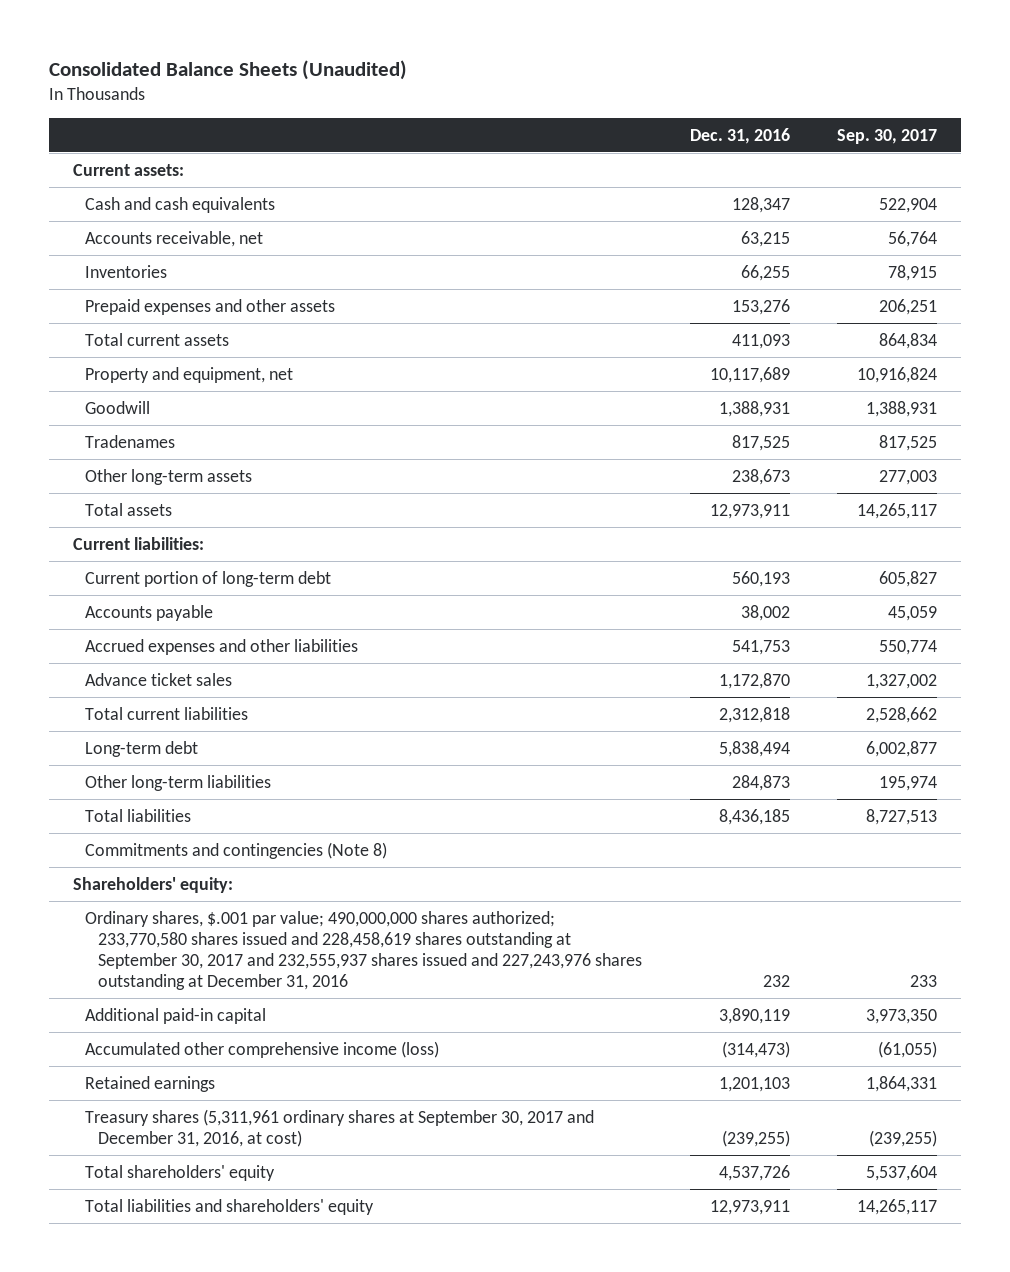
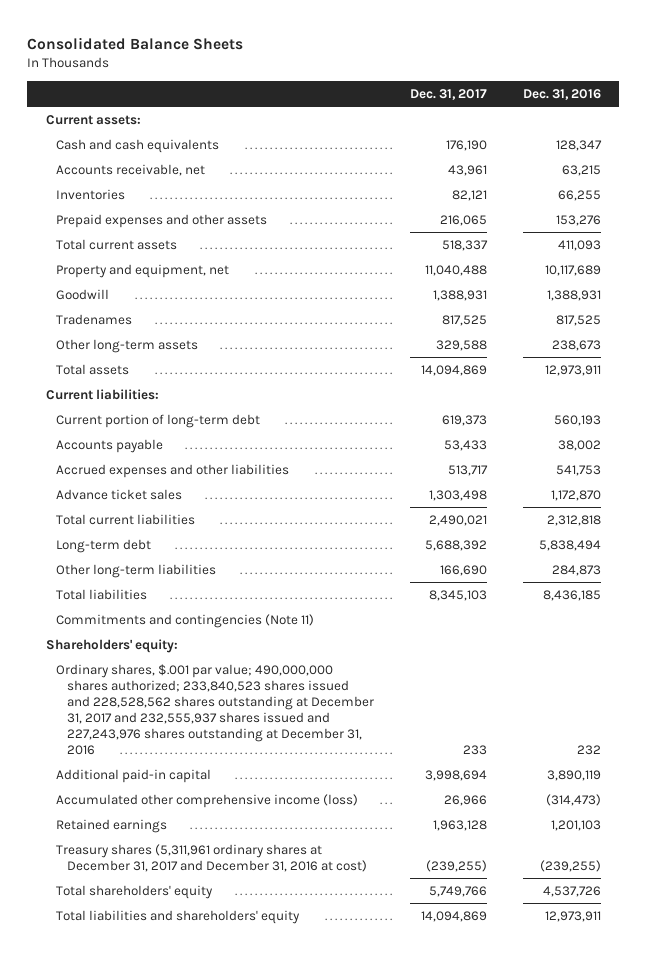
- Consolidated Balance Sheets (Unaudited)
+ Consolidated Balance Sheets
- | Dec. 31, 2016 | Sep. 30, 2017
+ | Dec. 31, 2017 | Dec. 31, 2016
- Commitments and contingencies (Note 8)
+ Commitments and contingencies (Note 11)
- Ordinary shares, $.001 par value; 490,000,000 shares authorized; 233,770,580 shares issued and 228,458,619 shares outstanding at September 30, 2017 and 232,555,937 shares issued and 227,243,976 shares outstanding at December 31, 2016 | 232 | 233
+ Ordinary shares, $.001 par value; 490,000,000 shares authorized; 233,840,523 shares issued and 228,528,562 shares outstanding at December 31, 2017 and 232,555,937 shares issued and 227,243,976 shares outstanding at December 31, 2016 | 233 | 232
- Treasury shares (5,311,961 ordinary shares at September 30, 2017 and December 31, 2016, at cost) | (239,255) | (239,255)
+ Treasury shares (5,311,961 ordinary shares at December 31, 2017 and December 31, 2016 at cost) | (239,255) | (239,255)

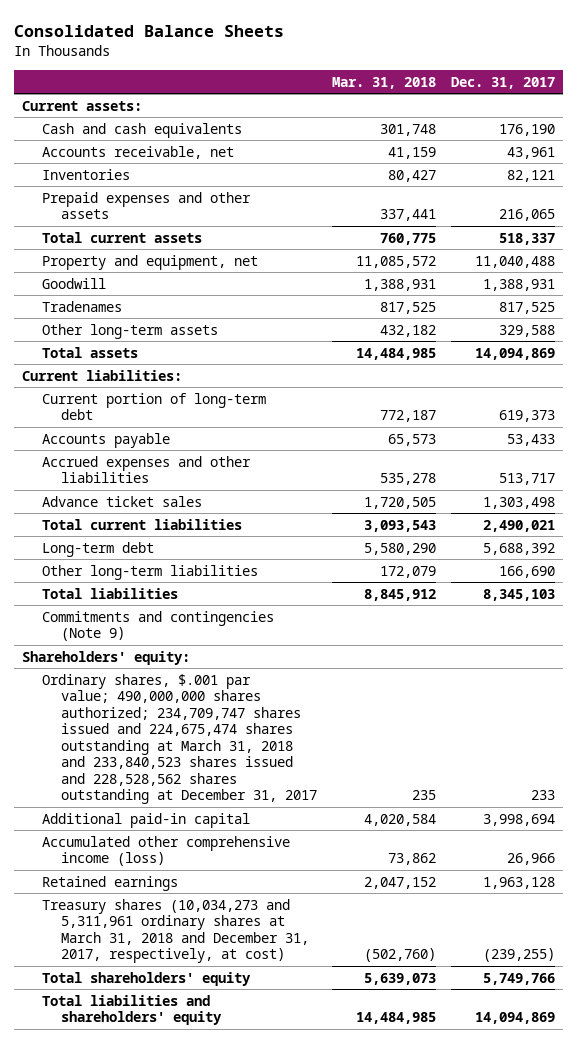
- | Dec. 31, 2017 | Dec. 31, 2016
+ | Mar. 31, 2018 | Dec. 31, 2017
- Commitments and contingencies (Note 11)
+ Commitments and contingencies (Note 9)
- Ordinary shares, $.001 par value; 490,000,000 shares authorized; 233,840,523 shares issued and 228,528,562 shares outstanding at December 31, 2017 and 232,555,937 shares issued and 227,243,976 shares outstanding at December 31, 2016 | 233 | 232
+ Ordinary shares, $.001 par value; 490,000,000 shares authorized; 234,709,747 shares issued and 224,675,474 shares outstanding at March 31, 2018 and 233,840,523 shares issued and 228,528,562 shares outstanding at December 31, 2017 | 235 | 233
- Treasury shares (5,311,961 ordinary shares at December 31, 2017 and December 31, 2016 at cost) | (239,255) | (239,255)
+ Treasury shares (10,034,273 and 5,311,961 ordinary shares at March 31, 2018 and December 31, 2017, respectively, at cost) | (502,760) | (239,255)

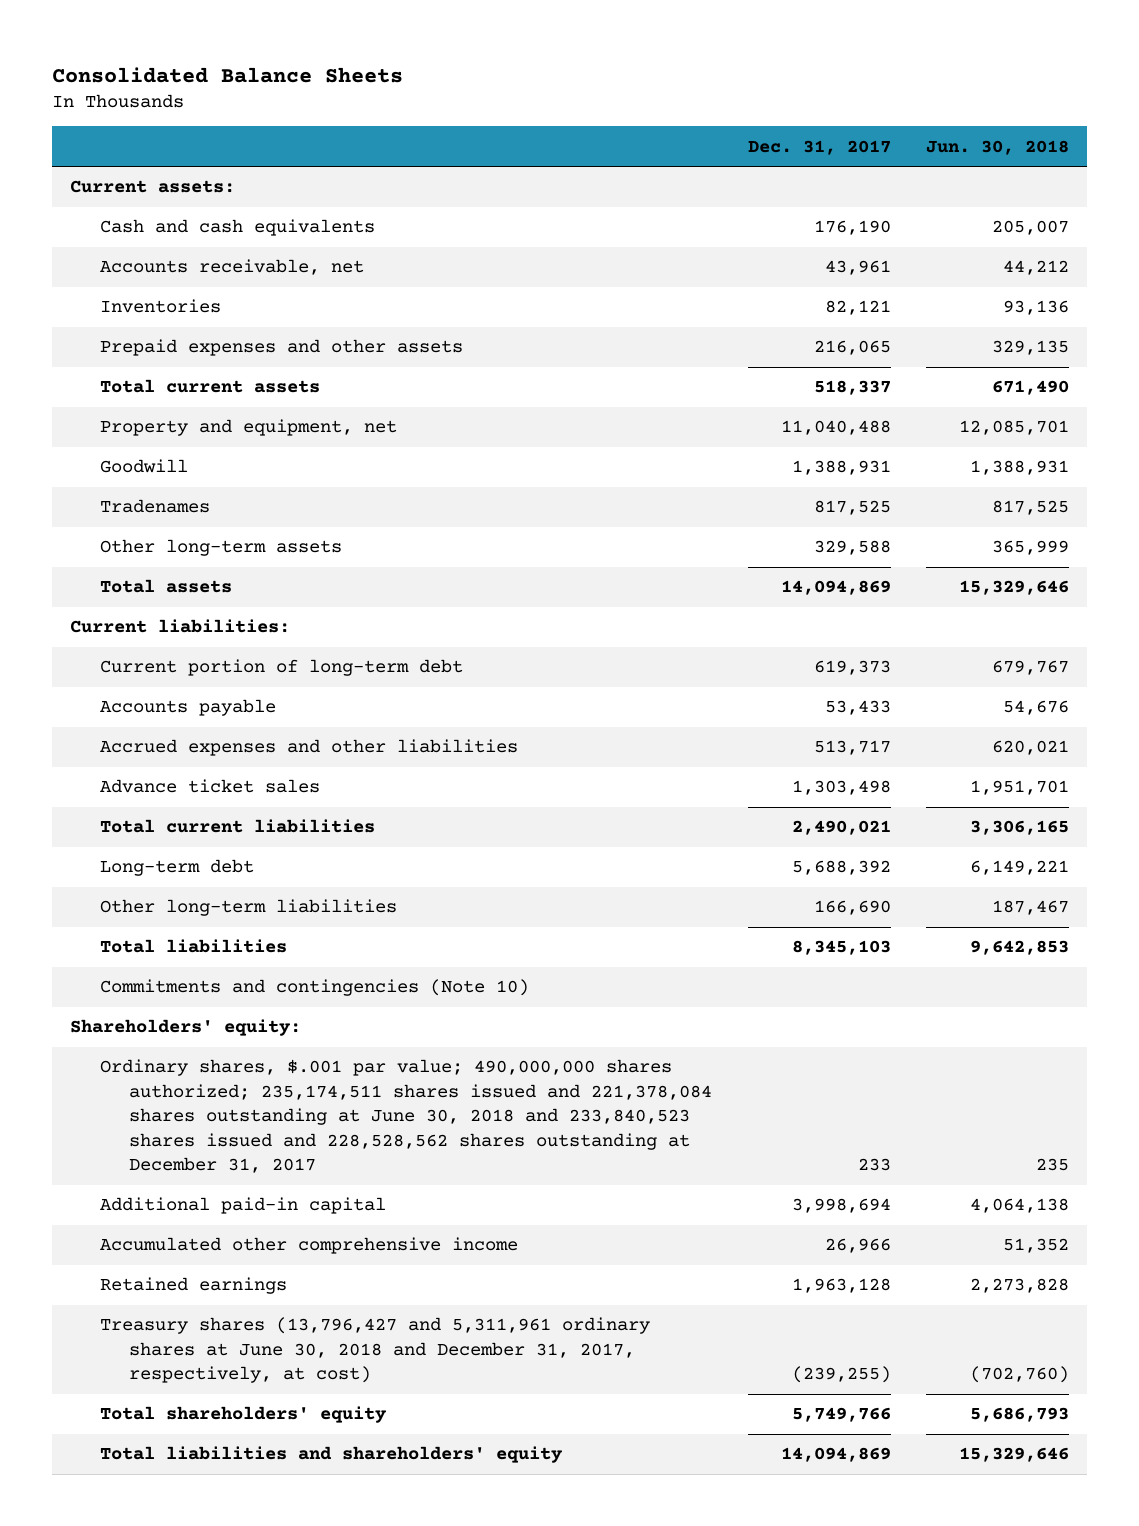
- | Mar. 31, 2018 | Dec. 31, 2017
+ | Dec. 31, 2017 | Jun. 30, 2018
- Commitments and contingencies (Note 9)
+ Commitments and contingencies (Note 10)
- Ordinary shares, $.001 par value; 490,000,000 shares authorized; 234,709,747 shares issued and 224,675,474 shares outstanding at March 31, 2018 and 233,840,523 shares issued and 228,528,562 shares outstanding at December 31, 2017 | 235 | 233
+ Ordinary shares, $.001 par value; 490,000,000 shares authorized; 235,174,511 shares issued and 221,378,084 shares outstanding at June 30, 2018 and 233,840,523 shares issued and 228,528,562 shares outstanding at December 31, 2017 | 233 | 235
- Accumulated other comprehensive income (loss) | 73,862 | 26,966
+ Accumulated other comprehensive income | 26,966 | 51,352
- Treasury shares (10,034,273 and 5,311,961 ordinary shares at March 31, 2018 and December 31, 2017, respectively, at cost) | (502,760) | (239,255)
+ Treasury shares (13,796,427 and 5,311,961 ordinary shares at June 30, 2018 and December 31, 2017, respectively, at cost) | (239,255) | (702,760)

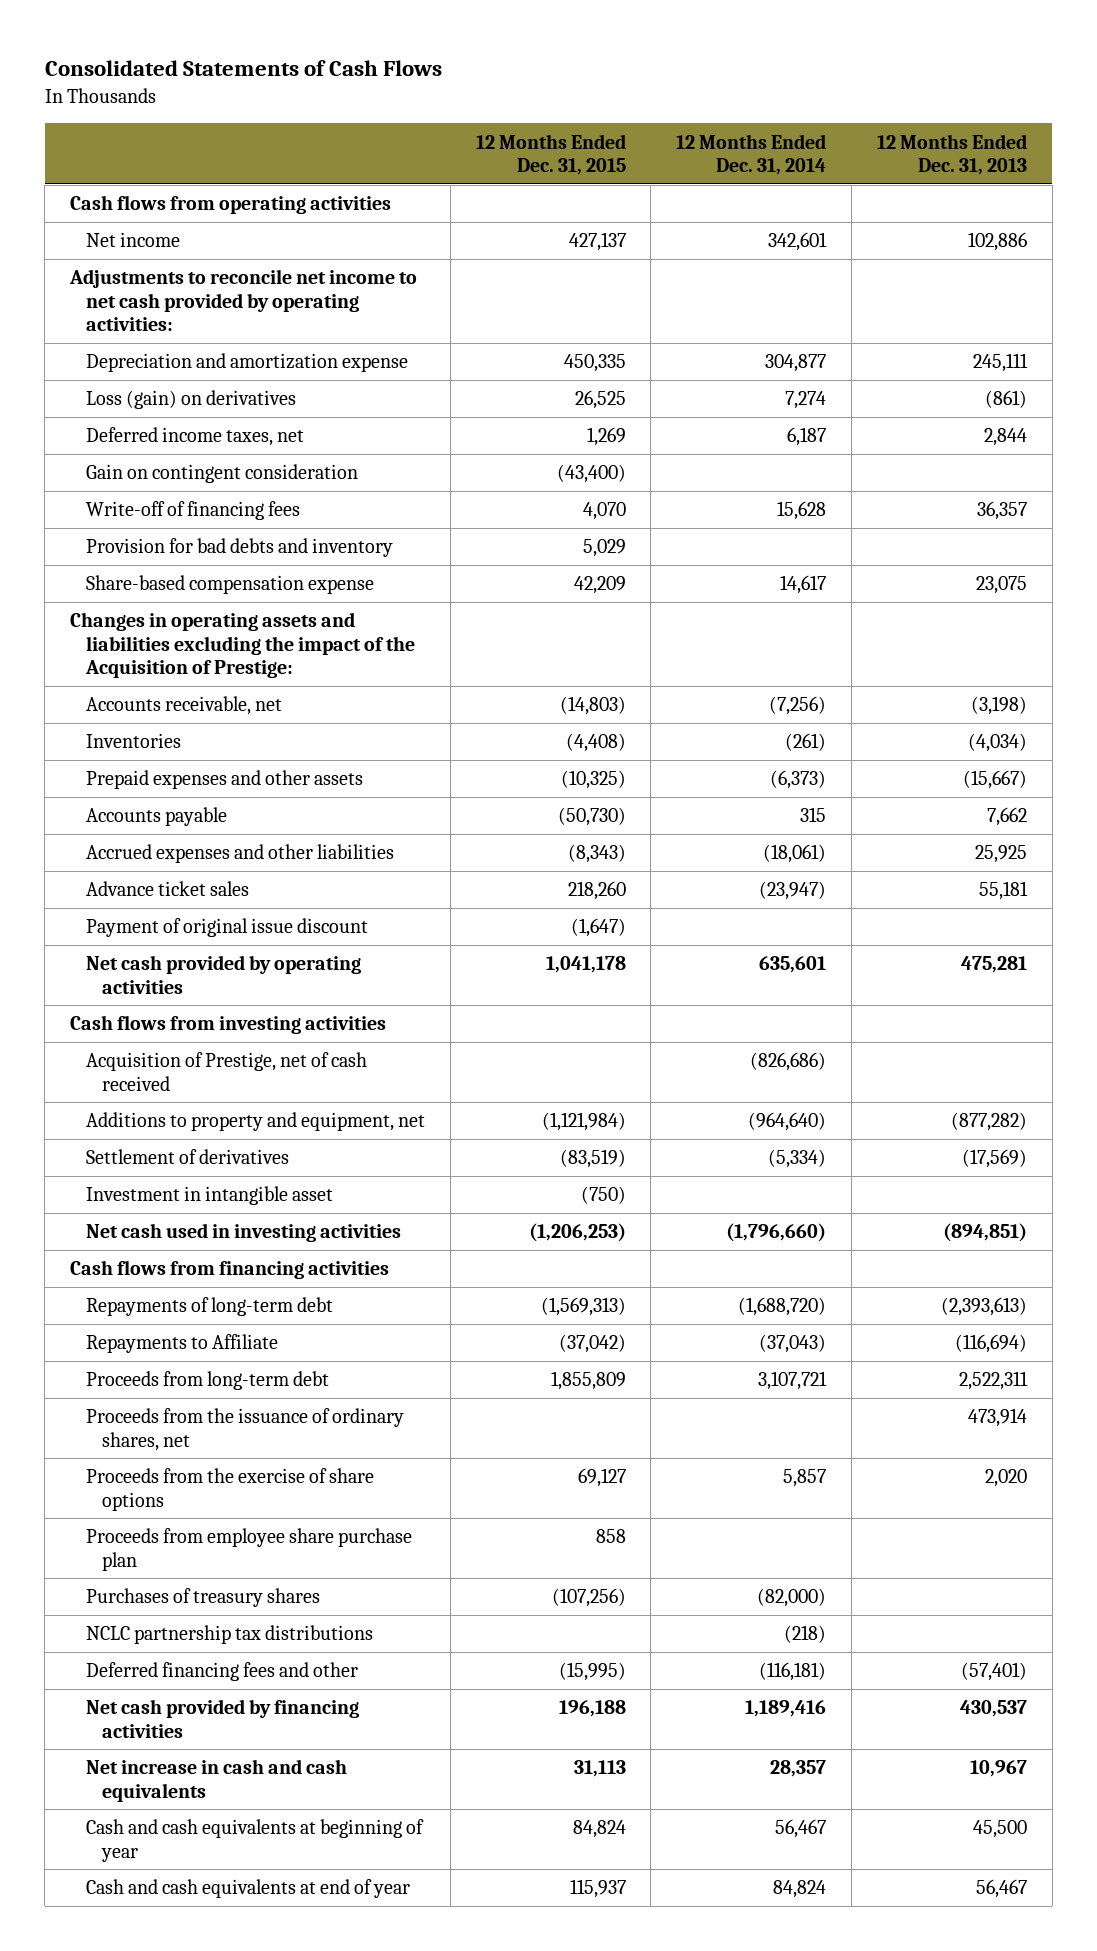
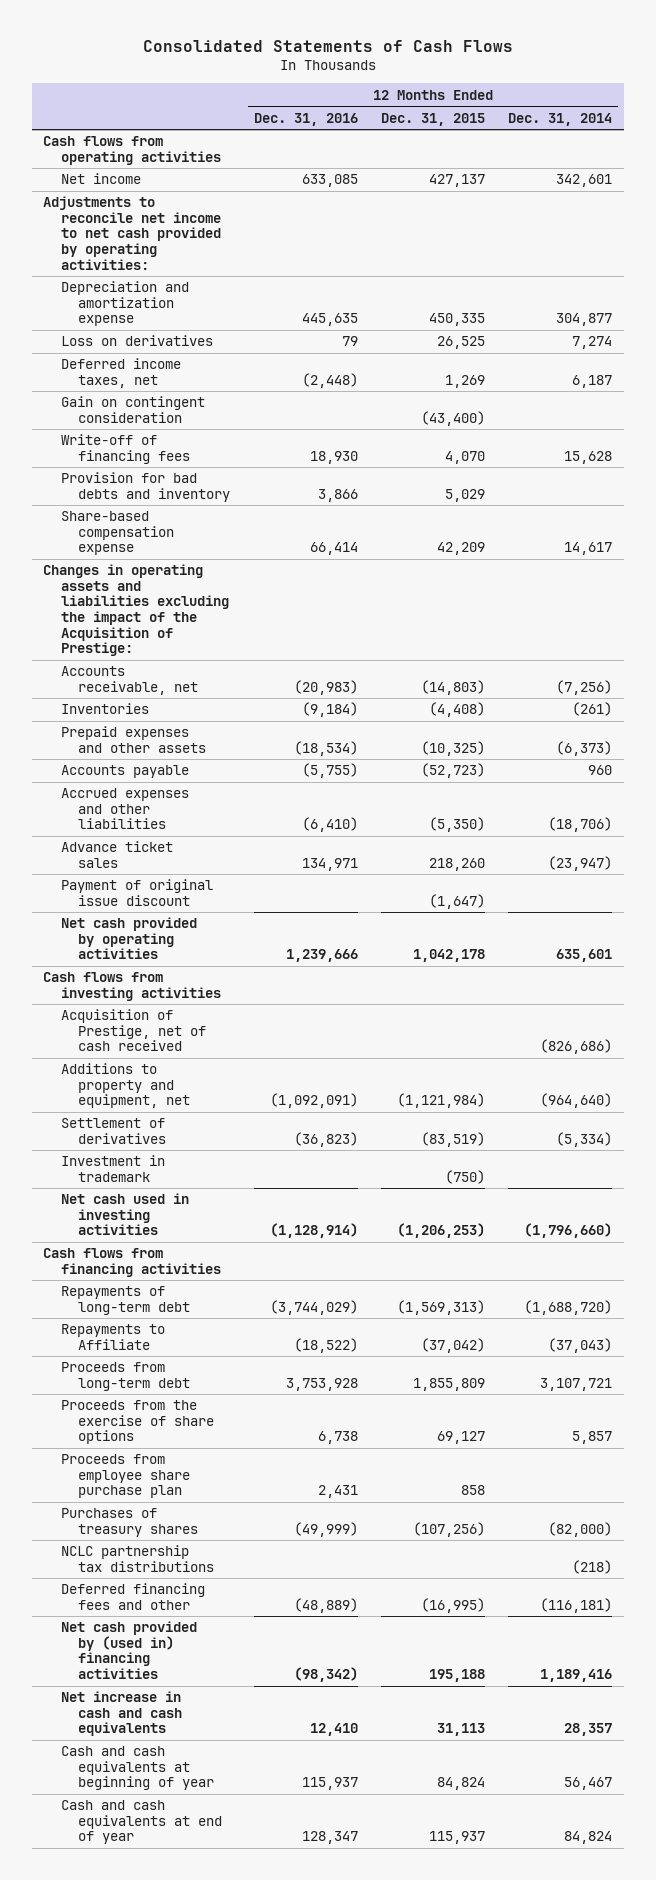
- | 12 Months Ended Dec. 31, 2015 | 12 Months Ended Dec. 31, 2014 | 12 Months Ended Dec. 31, 2013
+ | 12 Months Ended Dec. 31, 2016 | 12 Months Ended Dec. 31, 2015 | 12 Months Ended Dec. 31, 2014
- Loss (gain) on derivatives | 26,525 | 7,274 | (861)
+ Loss on derivatives | 79 | 26,525 | 7,274
- Accounts payable | (50,730) | 315 | 7,662
- Accrued expenses and other liabilities | (8,343) | (18,061) | 25,925
+ Accounts payable | (5,755) | (52,723) | 960
+ Accrued expenses and other liabilities | (6,410) | (5,350) | (18,706)
- Net cash provided by operating activities | 1,041,178 | 635,601 | 475,281
+ Net cash provided by operating activities | 1,239,666 | 1,042,178 | 635,601
- Investment in intangible asset | (750) | |
+ Investment in trademark | | (750) |
- Proceeds from the issuance of ordinary shares, net | | | 473,914
- Deferred financing fees and other | (15,995) | (116,181) | (57,401)
- Net cash provided by financing activities | 196,188 | 1,189,416 | 430,537
+ Deferred financing fees and other | (48,889) | (16,995) | (116,181)
+ Net cash provided by (used in) financing activities | (98,342) | 195,188 | 1,189,416

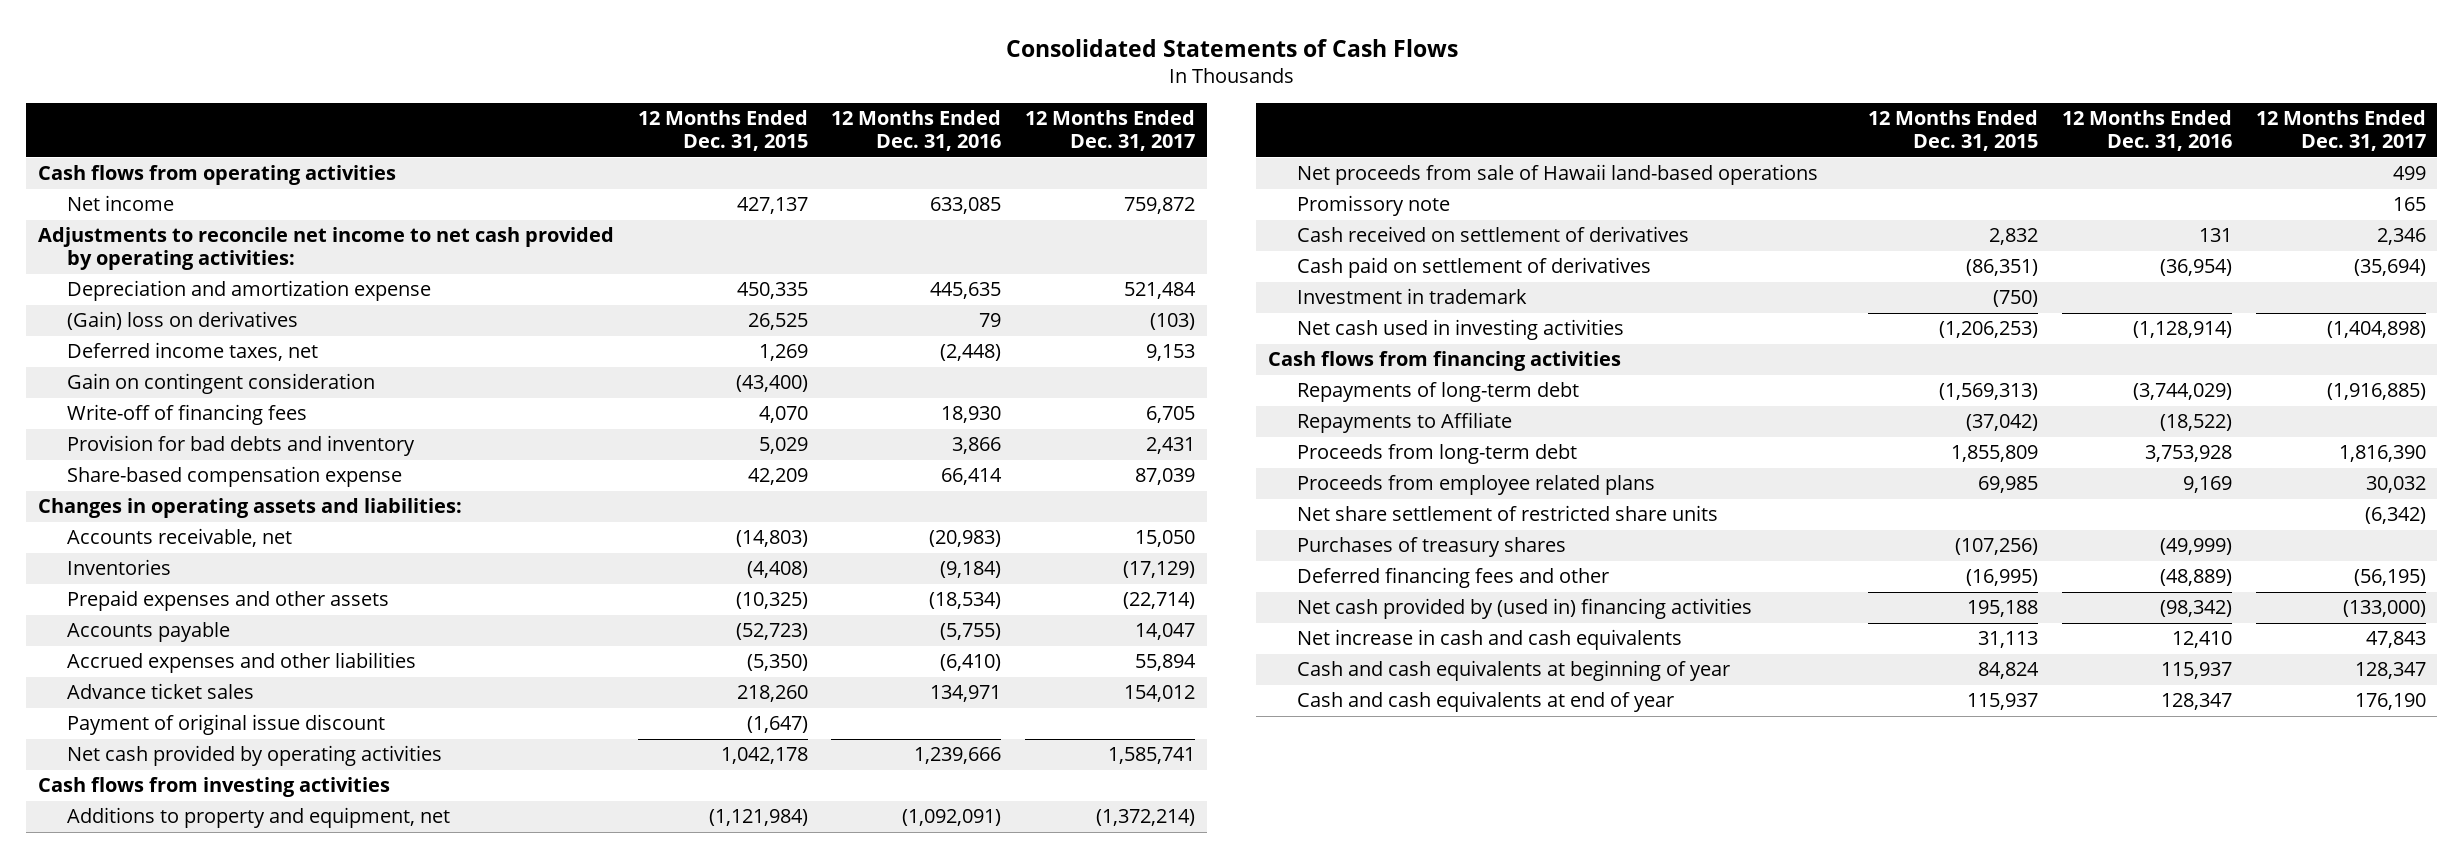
- | 12 Months Ended Dec. 31, 2016 | 12 Months Ended Dec. 31, 2015 | 12 Months Ended Dec. 31, 2014
+ | 12 Months Ended Dec. 31, 2015 | 12 Months Ended Dec. 31, 2016 | 12 Months Ended Dec. 31, 2017
- Loss on derivatives | 79 | 26,525 | 7,274
+ (Gain) loss on derivatives | 26,525 | 79 | (103)
- Changes in operating assets and liabilities excluding the impact of the Acquisition of Prestige:
+ Changes in operating assets and liabilities:
- Acquisition of Prestige, net of cash received | | | (826,686)
- Settlement of derivatives | (36,823) | (83,519) | (5,334)
+ Net proceeds from sale of Hawaii land-based operations | | | 499
+ Promissory note | | | 165
+ Cash received on settlement of derivatives | 2,832 | 131 | 2,346
+ Cash paid on settlement of derivatives | (86,351) | (36,954) | (35,694)
- Proceeds from the exercise of share options | 6,738 | 69,127 | 5,857
- Proceeds from employee share purchase plan | 2,431 | 858 |
+ Proceeds from employee related plans | 69,985 | 9,169 | 30,032
+ Net share settlement of restricted share units | | | (6,342)
- NCLC partnership tax distributions | | | (218)

